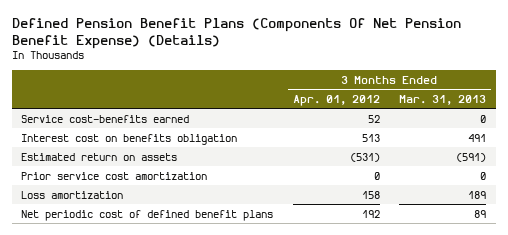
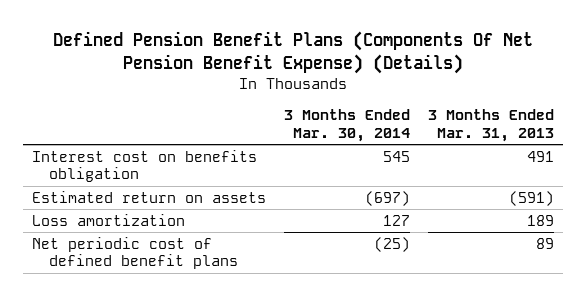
- | 3 Months Ended Apr. 01, 2012 | 3 Months Ended Mar. 31, 2013
+ | 3 Months Ended Mar. 30, 2014 | 3 Months Ended Mar. 31, 2013
- Service cost-benefits earned | 52 | 0
- Prior service cost amortization | 0 | 0

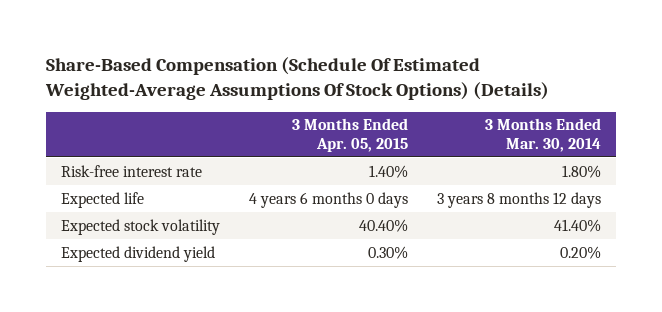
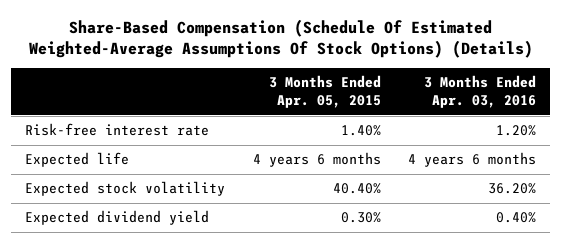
- | 3 Months Ended Apr. 05, 2015 | 3 Months Ended Mar. 30, 2014
+ | 3 Months Ended Apr. 05, 2015 | 3 Months Ended Apr. 03, 2016
- Expected life | 4 years 6 months 0 days | 3 years 8 months 12 days
+ Expected life | 4 years 6 months | 4 years 6 months

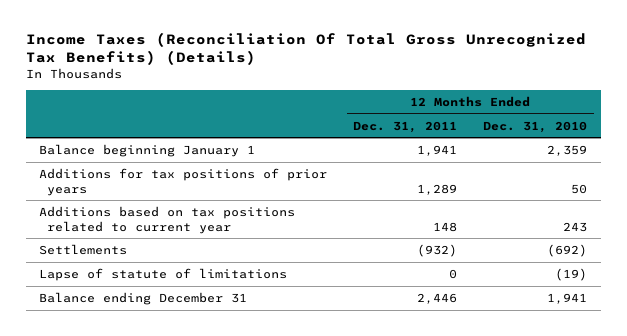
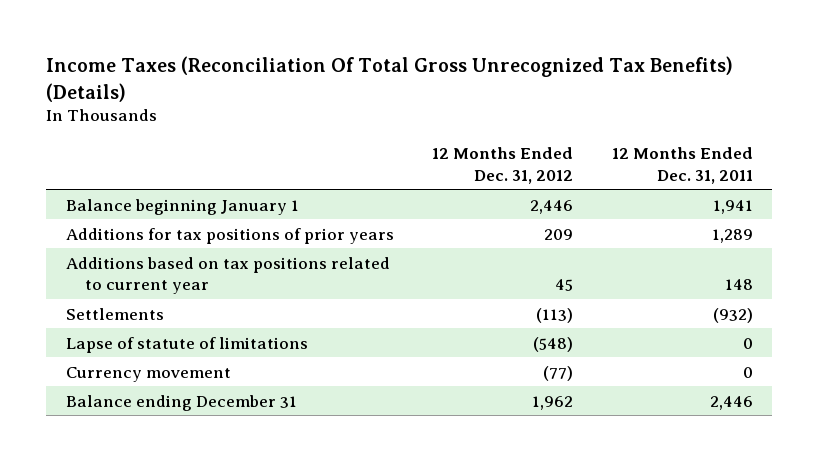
- | 12 Months Ended Dec. 31, 2011 | 12 Months Ended Dec. 31, 2010
+ | 12 Months Ended Dec. 31, 2012 | 12 Months Ended Dec. 31, 2011
+ Currency movement | (77) | 0

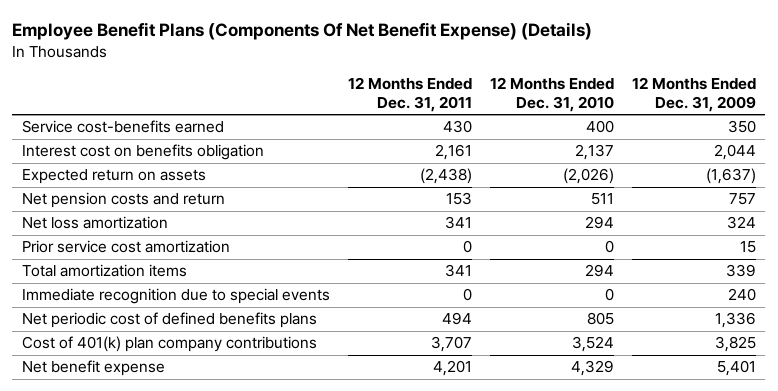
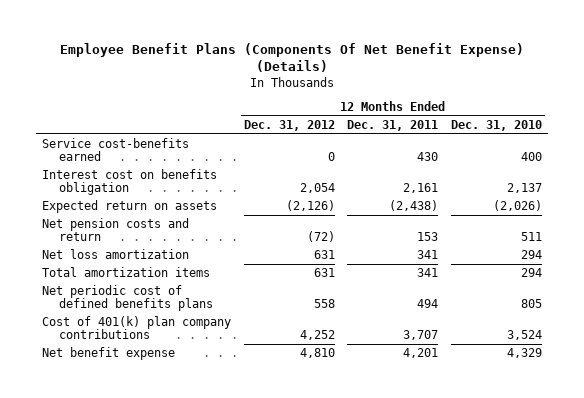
- | 12 Months Ended Dec. 31, 2011 | 12 Months Ended Dec. 31, 2010 | 12 Months Ended Dec. 31, 2009
+ | 12 Months Ended Dec. 31, 2012 | 12 Months Ended Dec. 31, 2011 | 12 Months Ended Dec. 31, 2010
- Prior service cost amortization | 0 | 0 | 15
- Immediate recognition due to special events | 0 | 0 | 240

